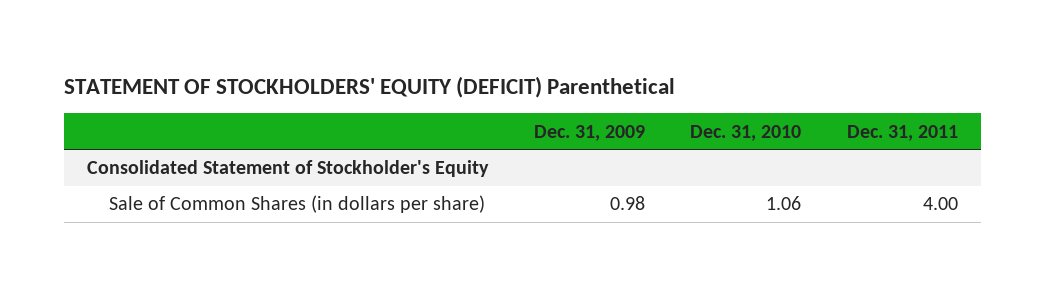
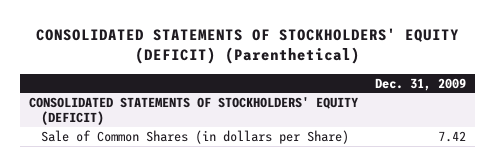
- STATEMENT OF STOCKHOLDERS' EQUITY (DEFICIT) Parenthetical
+ CONSOLIDATED STATEMENTS OF STOCKHOLDERS' EQUITY (DEFICIT) (Parenthetical)
- | Dec. 31, 2009 | Dec. 31, 2010 | Dec. 31, 2011
+ | Dec. 31, 2009
- Consolidated Statement of Stockholder's Equity
- Sale of Common Shares (in dollars per share) | 0.98 | 1.06 | 4.00
+ CONSOLIDATED STATEMENTS OF STOCKHOLDERS' EQUITY (DEFICIT)
+ Sale of Common Shares (in dollars per Share) | 7.42

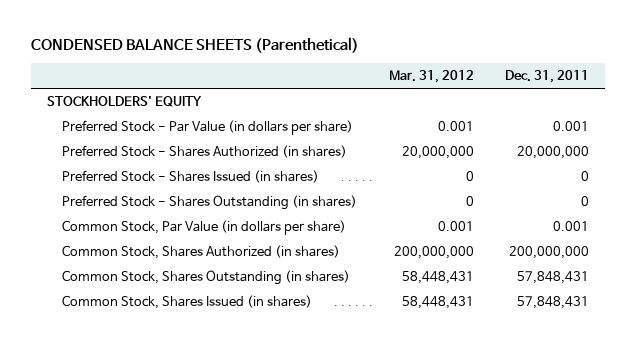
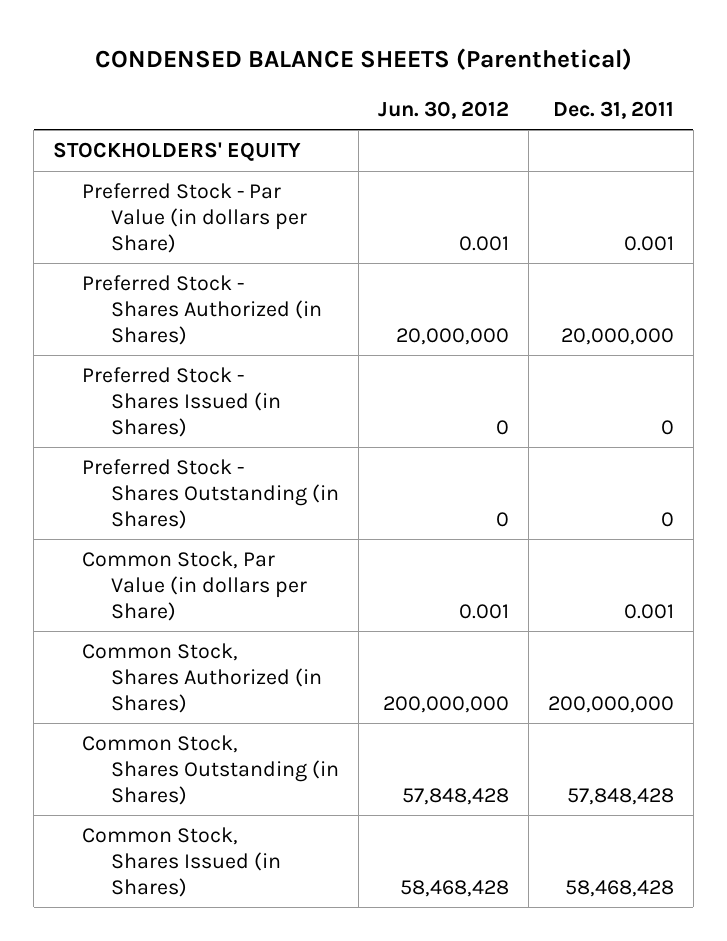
- | Mar. 31, 2012 | Dec. 31, 2011
+ | Jun. 30, 2012 | Dec. 31, 2011
- Preferred Stock - Par Value (in dollars per share) | 0.001 | 0.001
- Preferred Stock - Shares Authorized (in shares) | 20,000,000 | 20,000,000
- Preferred Stock - Shares Issued (in shares) | 0 | 0
- Preferred Stock - Shares Outstanding (in shares) | 0 | 0
- Common Stock, Par Value (in dollars per share) | 0.001 | 0.001
- Common Stock, Shares Authorized (in shares) | 200,000,000 | 200,000,000
- Common Stock, Shares Outstanding (in shares) | 58,448,431 | 57,848,431
- Common Stock, Shares Issued (in shares) | 58,448,431 | 57,848,431
+ Preferred Stock - Par Value (in dollars per Share) | 0.001 | 0.001
+ Preferred Stock - Shares Authorized (in Shares) | 20,000,000 | 20,000,000
+ Preferred Stock - Shares Issued (in Shares) | 0 | 0
+ Preferred Stock - Shares Outstanding (in Shares) | 0 | 0
+ Common Stock, Par Value (in dollars per Share) | 0.001 | 0.001
+ Common Stock, Shares Authorized (in Shares) | 200,000,000 | 200,000,000
+ Common Stock, Shares Outstanding (in Shares) | 57,848,428 | 57,848,428
+ Common Stock, Shares Issued (in Shares) | 58,468,428 | 58,468,428

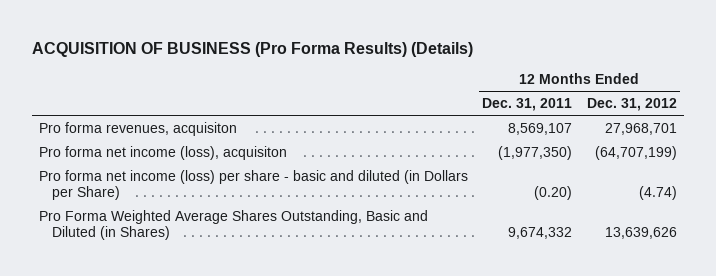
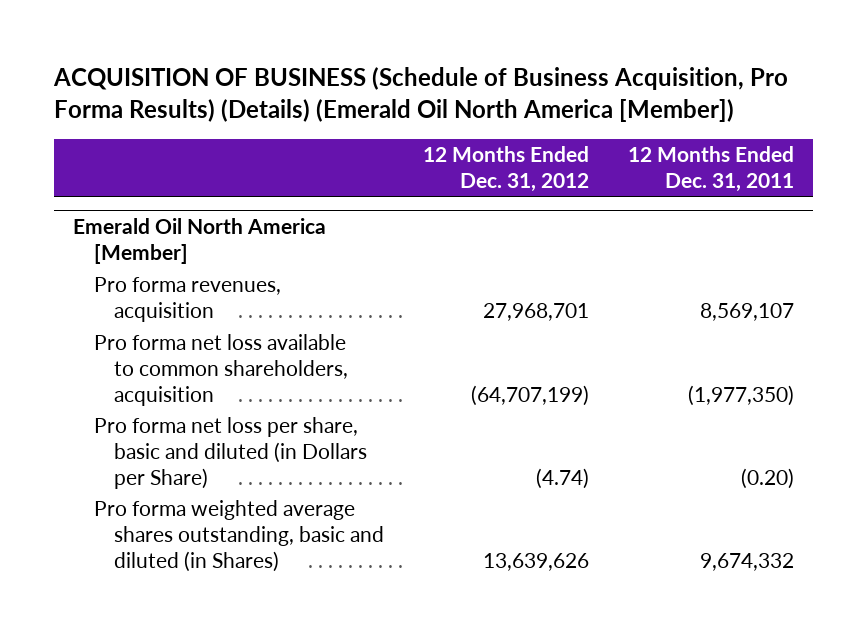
- ACQUISITION OF BUSINESS (Pro Forma Results) (Details)
+ ACQUISITION OF BUSINESS (Schedule of Business Acquisition, Pro Forma Results) (Details) (Emerald Oil North America [Member])
- | 12 Months Ended Dec. 31, 2011 | 12 Months Ended Dec. 31, 2012
+ | 12 Months Ended Dec. 31, 2012 | 12 Months Ended Dec. 31, 2011
- Pro forma revenues, acquisiton | 8,569,107 | 27,968,701
- Pro forma net income (loss), acquisiton | (1,977,350) | (64,707,199)
- Pro forma net income (loss) per share - basic and diluted (in Dollars per Share) | (0.20) | (4.74)
- Pro Forma Weighted Average Shares Outstanding, Basic and Diluted (in Shares) | 9,674,332 | 13,639,626
+ Emerald Oil North America [Member]
+ Pro forma revenues, acquisition | 27,968,701 | 8,569,107
+ Pro forma net loss available to common shareholders, acquisition | (64,707,199) | (1,977,350)
+ Pro forma net loss per share, basic and diluted (in Dollars per Share) | (4.74) | (0.20)
+ Pro forma weighted average shares outstanding, basic and diluted (in Shares) | 13,639,626 | 9,674,332

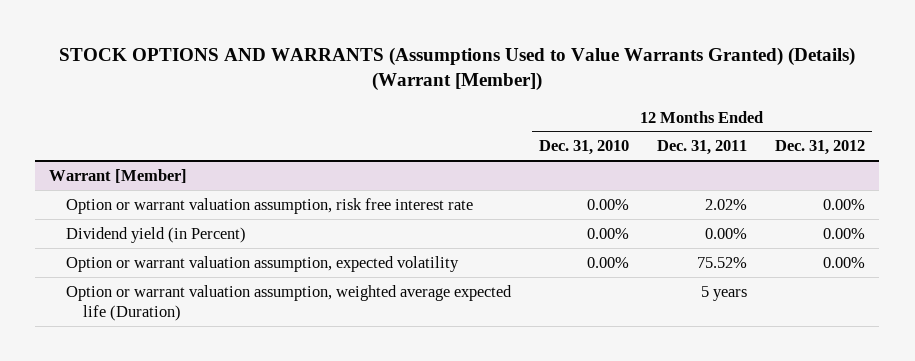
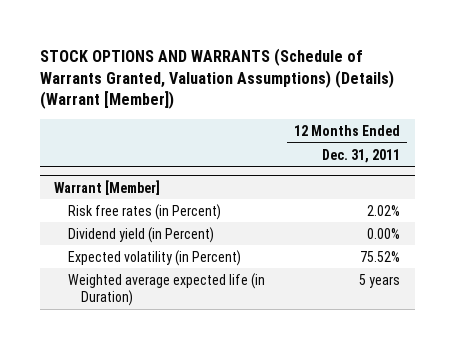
- STOCK OPTIONS AND WARRANTS (Assumptions Used to Value Warrants Granted) (Details) (Warrant [Member])
+ STOCK OPTIONS AND WARRANTS (Schedule of Warrants Granted, Valuation Assumptions) (Details) (Warrant [Member])
- | 12 Months Ended Dec. 31, 2010 | 12 Months Ended Dec. 31, 2011 | 12 Months Ended Dec. 31, 2012
+ | 12 Months Ended Dec. 31, 2011
@ Warrant [Member]
- Option or warrant valuation assumption, risk free interest rate | 0.00% | 2.02% | 0.00%
+ Risk free rates (in Percent) | 2.02%
- Option or warrant valuation assumption, expected volatility | 0.00% | 75.52% | 0.00%
- Option or warrant valuation assumption, weighted average expected life (Duration) | | 5 years |
+ Expected volatility (in Percent) | 75.52%
+ Weighted average expected life (in Duration) | 5 years

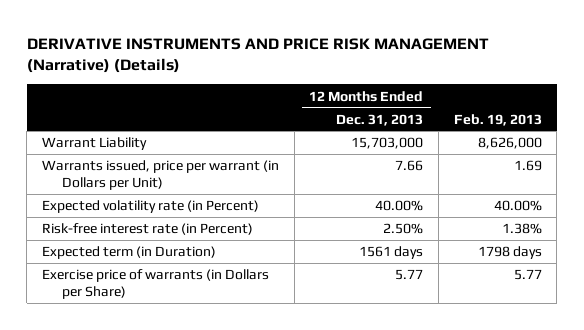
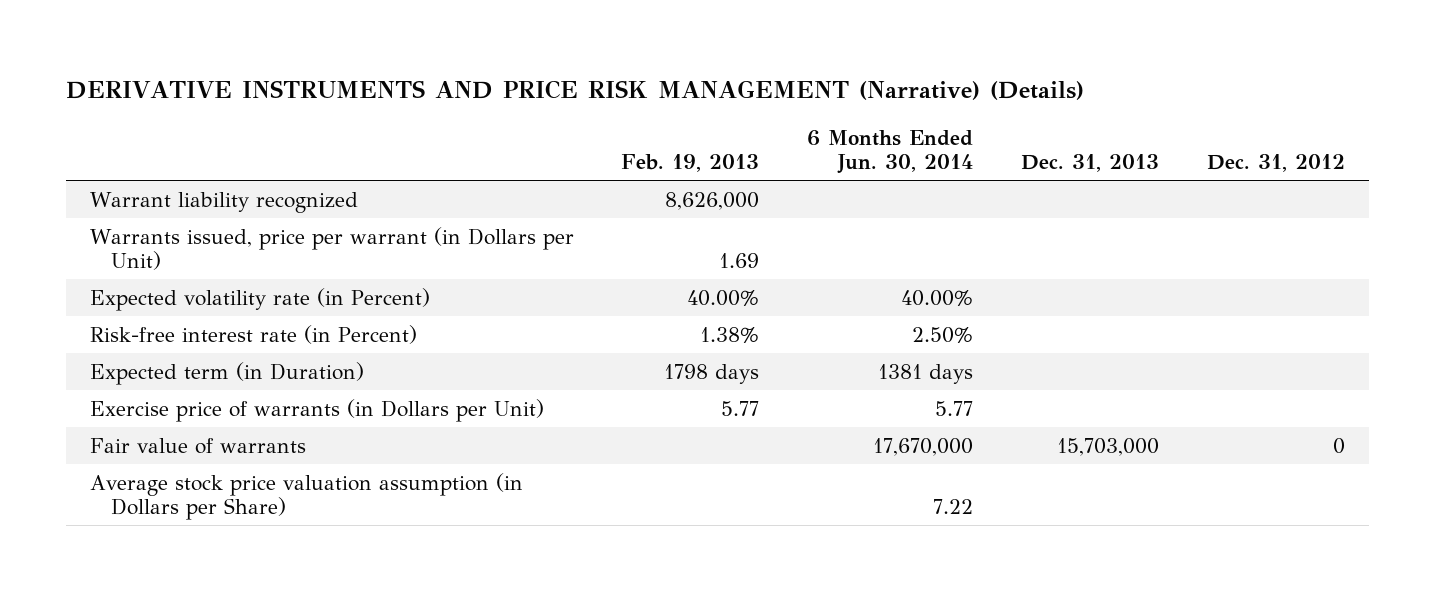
- | 12 Months Ended Dec. 31, 2013 | Feb. 19, 2013
+ | Feb. 19, 2013 | 6 Months Ended Jun. 30, 2014 | Dec. 31, 2013 | Dec. 31, 2012
- Warrant Liability | 15,703,000 | 8,626,000
+ Warrant liability recognized | 8,626,000 | | |
- Exercise price of warrants (in Dollars per Share) | 5.77 | 5.77
+ Exercise price of warrants (in Dollars per Unit) | 5.77 | 5.77 | |
+ Fair value of warrants | | 17,670,000 | 15,703,000 | 0
+ Average stock price valuation assumption (in Dollars per Share) | | 7.22 | |

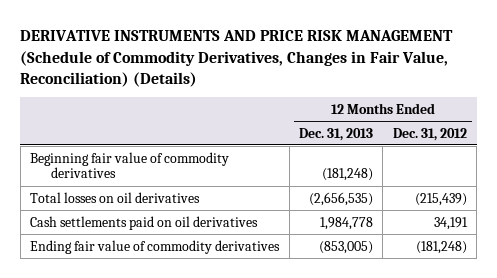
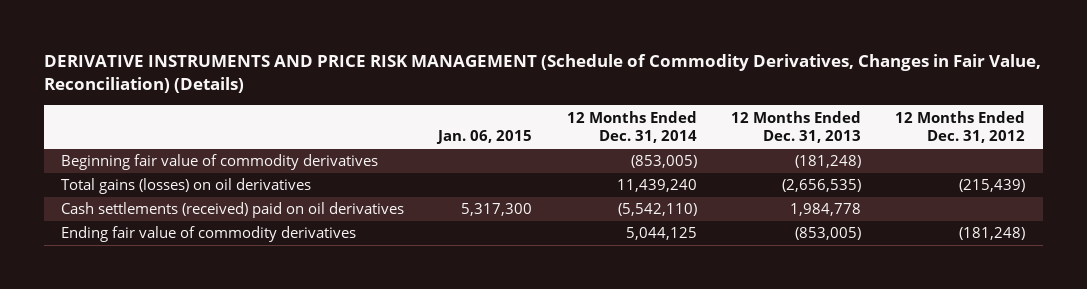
- | 12 Months Ended Dec. 31, 2013 | 12 Months Ended Dec. 31, 2012
+ | Jan. 06, 2015 | 12 Months Ended Dec. 31, 2014 | 12 Months Ended Dec. 31, 2013 | 12 Months Ended Dec. 31, 2012
- Total losses on oil derivatives | (2,656,535) | (215,439)
- Cash settlements paid on oil derivatives | 1,984,778 | 34,191
+ Total gains (losses) on oil derivatives | | 11,439,240 | (2,656,535) | (215,439)
+ Cash settlements (received) paid on oil derivatives | 5,317,300 | (5,542,110) | 1,984,778 |

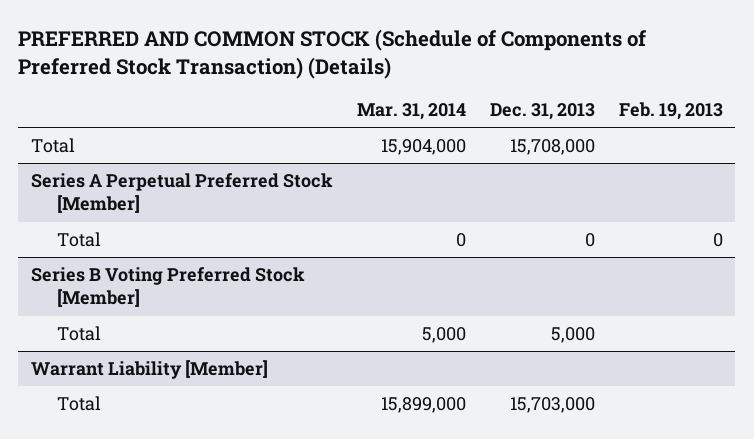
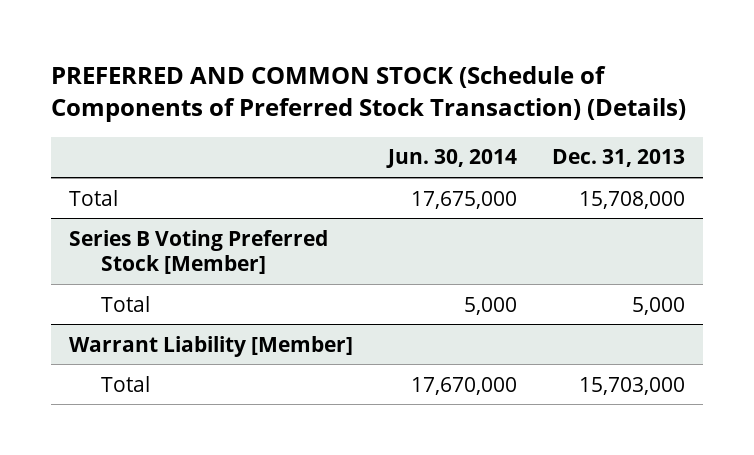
- | Mar. 31, 2014 | Dec. 31, 2013 | Feb. 19, 2013
+ | Jun. 30, 2014 | Dec. 31, 2013
- Series A Perpetual Preferred Stock [Member]
- Total | 0 | 0 | 0

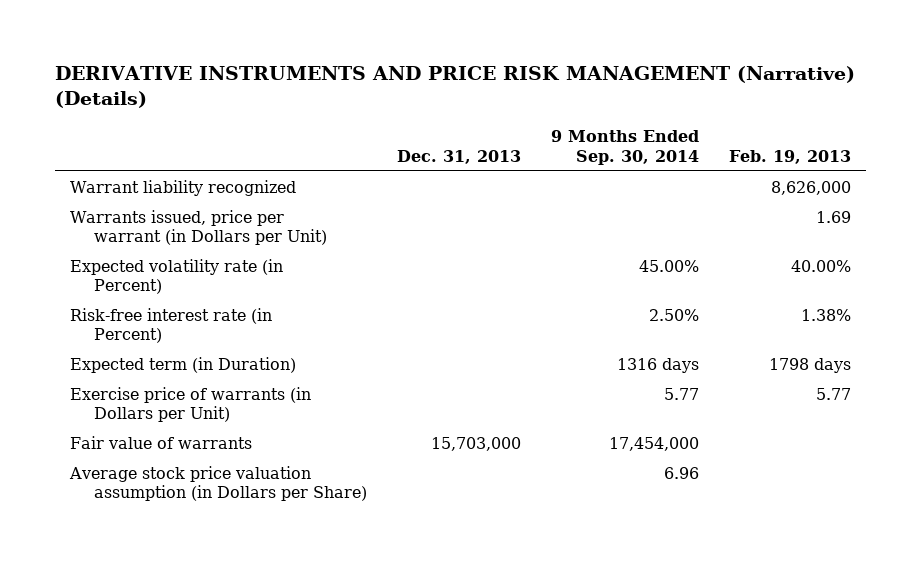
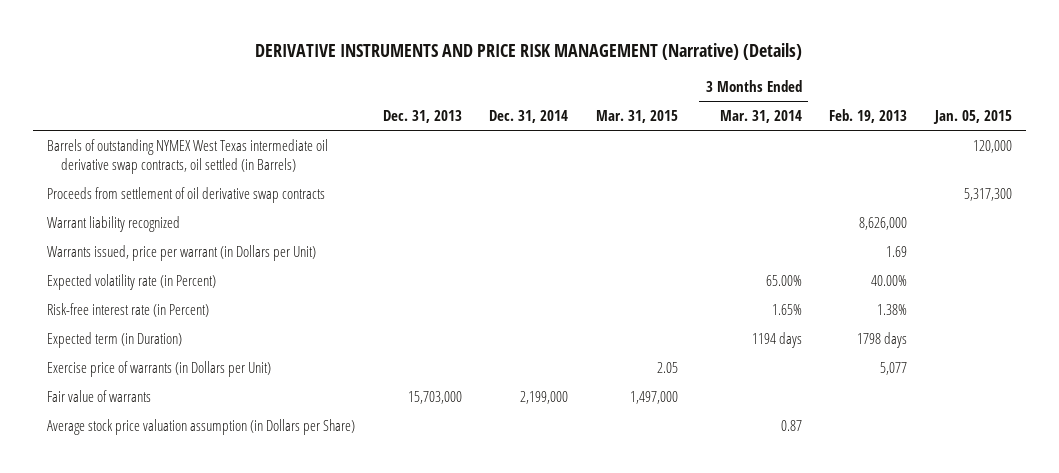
- | Dec. 31, 2013 | 9 Months Ended Sep. 30, 2014 | Feb. 19, 2013
+ | Dec. 31, 2013 | Dec. 31, 2014 | Mar. 31, 2015 | 3 Months Ended Mar. 31, 2014 | Feb. 19, 2013 | Jan. 05, 2015
+ Barrels of outstanding NYMEX West Texas intermediate oil derivative swap contracts, oil settled (in Barrels) | | | | | | 120,000
+ Proceeds from settlement of oil derivative swap contracts | | | | | | 5,317,300
- Exercise price of warrants (in Dollars per Unit) | | 5.77 | 5.77
+ Exercise price of warrants (in Dollars per Unit) | | | 2.05 | | 5,077 |

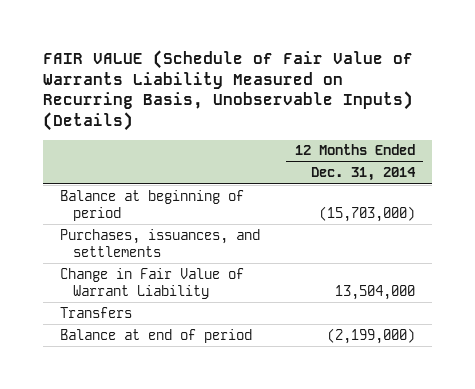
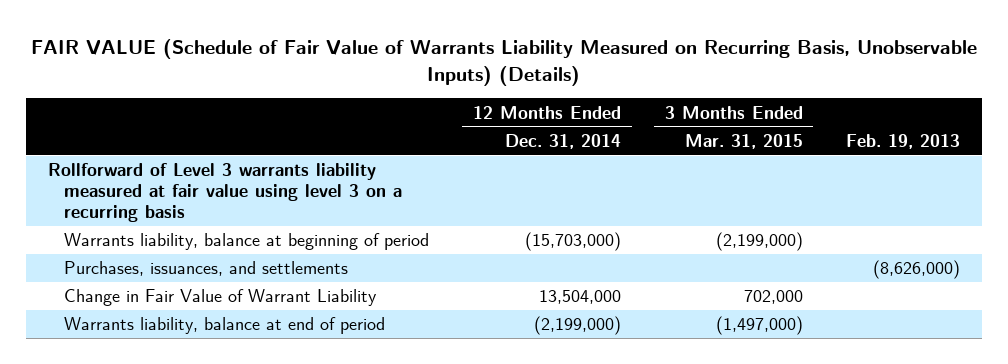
- | 12 Months Ended Dec. 31, 2014
+ | 12 Months Ended Dec. 31, 2014 | 3 Months Ended Mar. 31, 2015 | Feb. 19, 2013
- Balance at beginning of period | (15,703,000)
+ Rollforward of Level 3 warrants liability measured at fair value using level 3 on a recurring basis
+ Warrants liability, balance at beginning of period | (15,703,000) | (2,199,000) |
- Transfers
- Balance at end of period | (2,199,000)
+ Warrants liability, balance at end of period | (2,199,000) | (1,497,000) |

